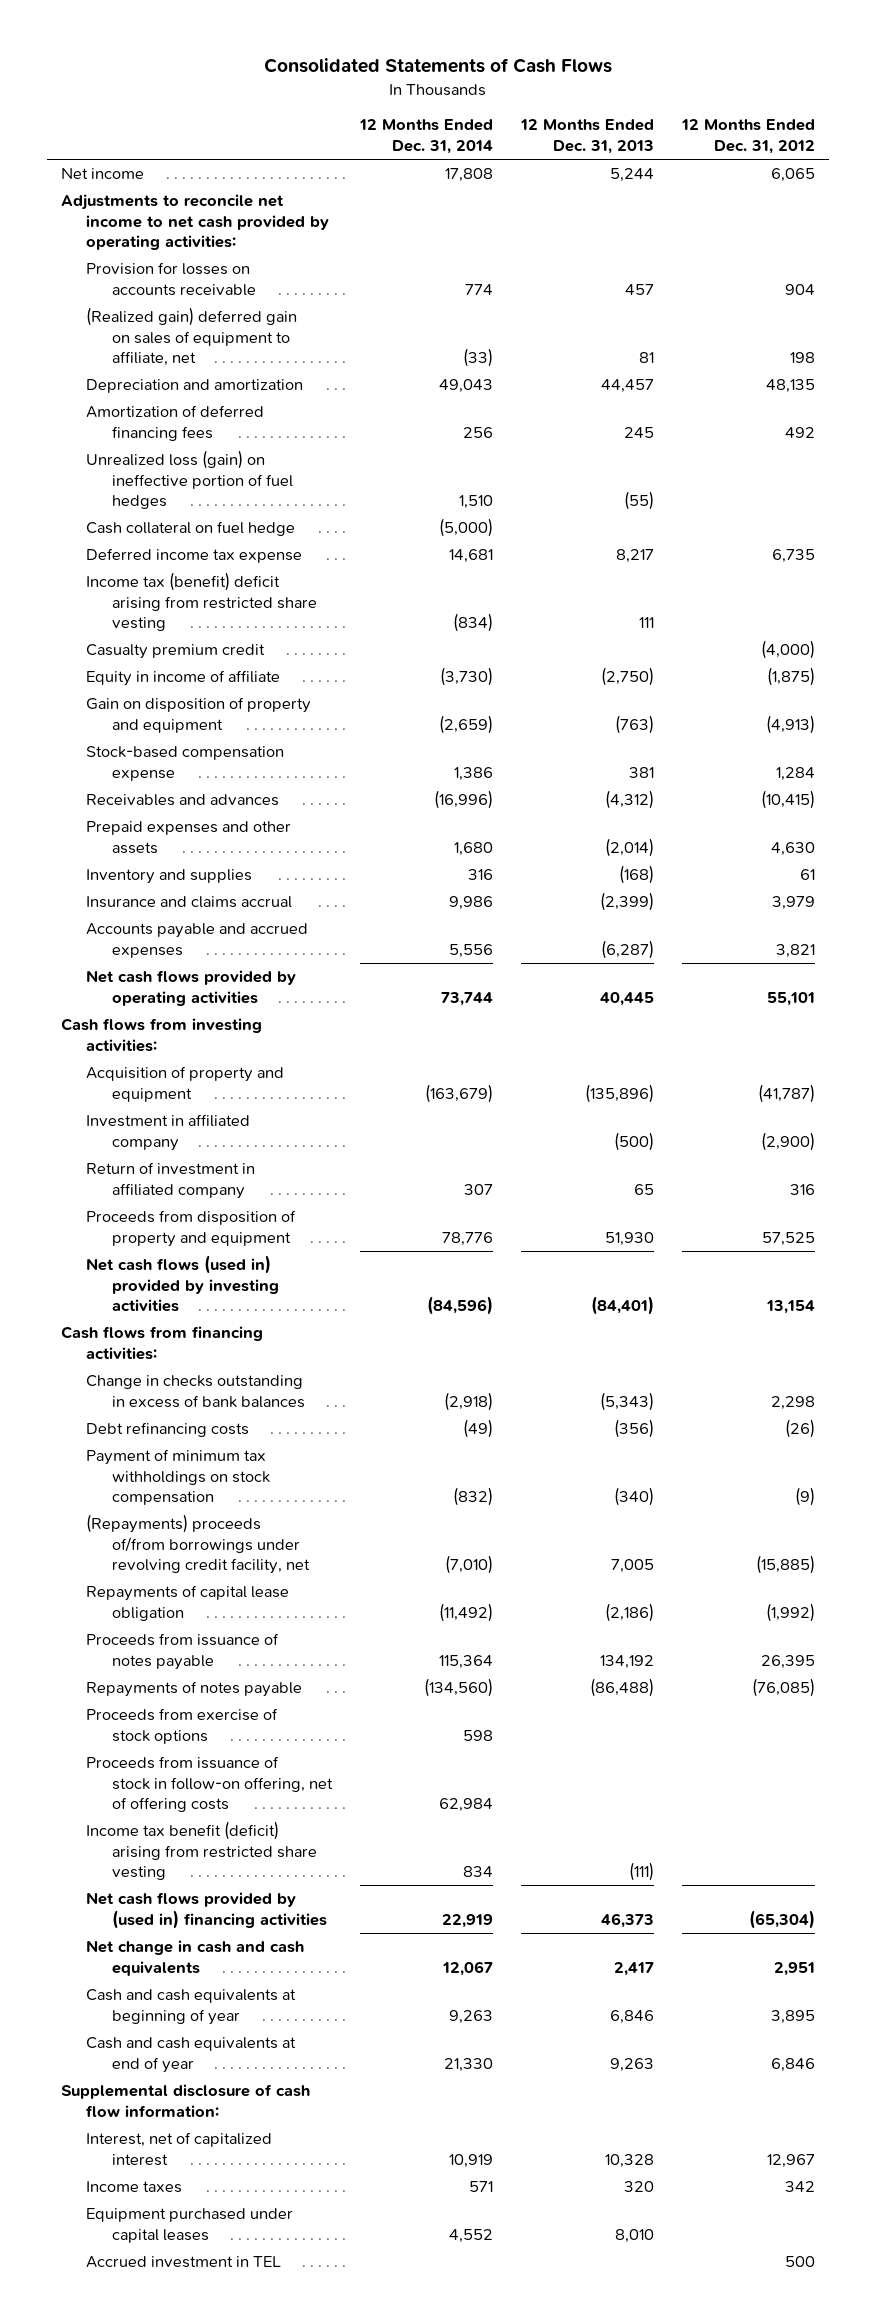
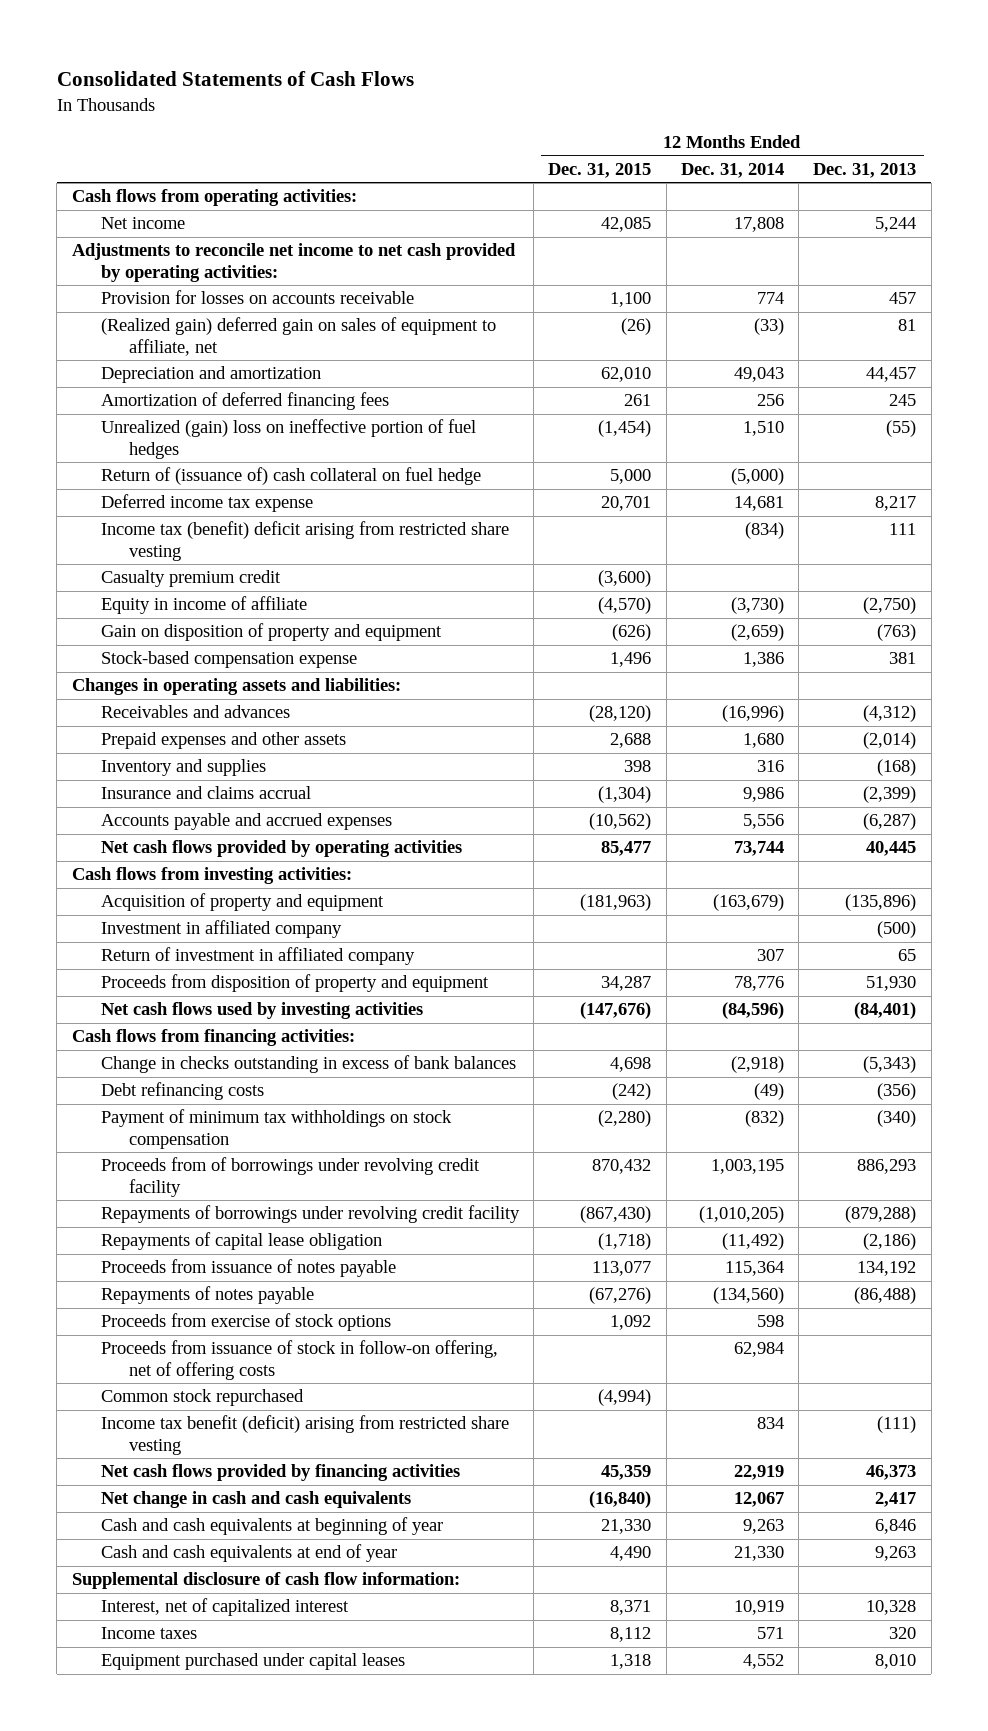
- | 12 Months Ended Dec. 31, 2014 | 12 Months Ended Dec. 31, 2013 | 12 Months Ended Dec. 31, 2012
+ | 12 Months Ended Dec. 31, 2015 | 12 Months Ended Dec. 31, 2014 | 12 Months Ended Dec. 31, 2013
+ Cash flows from operating activities:
- Unrealized loss (gain) on ineffective portion of fuel hedges | 1,510 | (55) |
- Cash collateral on fuel hedge | (5,000) | |
+ Unrealized (gain) loss on ineffective portion of fuel hedges | (1,454) | 1,510 | (55)
+ Return of (issuance of) cash collateral on fuel hedge | 5,000 | (5,000) |
+ Changes in operating assets and liabilities:
- Net cash flows (used in) provided by investing activities | (84,596) | (84,401) | 13,154
+ Net cash flows used by investing activities | (147,676) | (84,596) | (84,401)
- (Repayments) proceeds of/from borrowings under revolving credit facility, net | (7,010) | 7,005 | (15,885)
+ Proceeds from of borrowings under revolving credit facility | 870,432 | 1,003,195 | 886,293
+ Repayments of borrowings under revolving credit facility | (867,430) | (1,010,205) | (879,288)
+ Common stock repurchased | (4,994) | |
- Net cash flows provided by (used in) financing activities | 22,919 | 46,373 | (65,304)
+ Net cash flows provided by financing activities | 45,359 | 22,919 | 46,373
- Accrued investment in TEL | | | 500

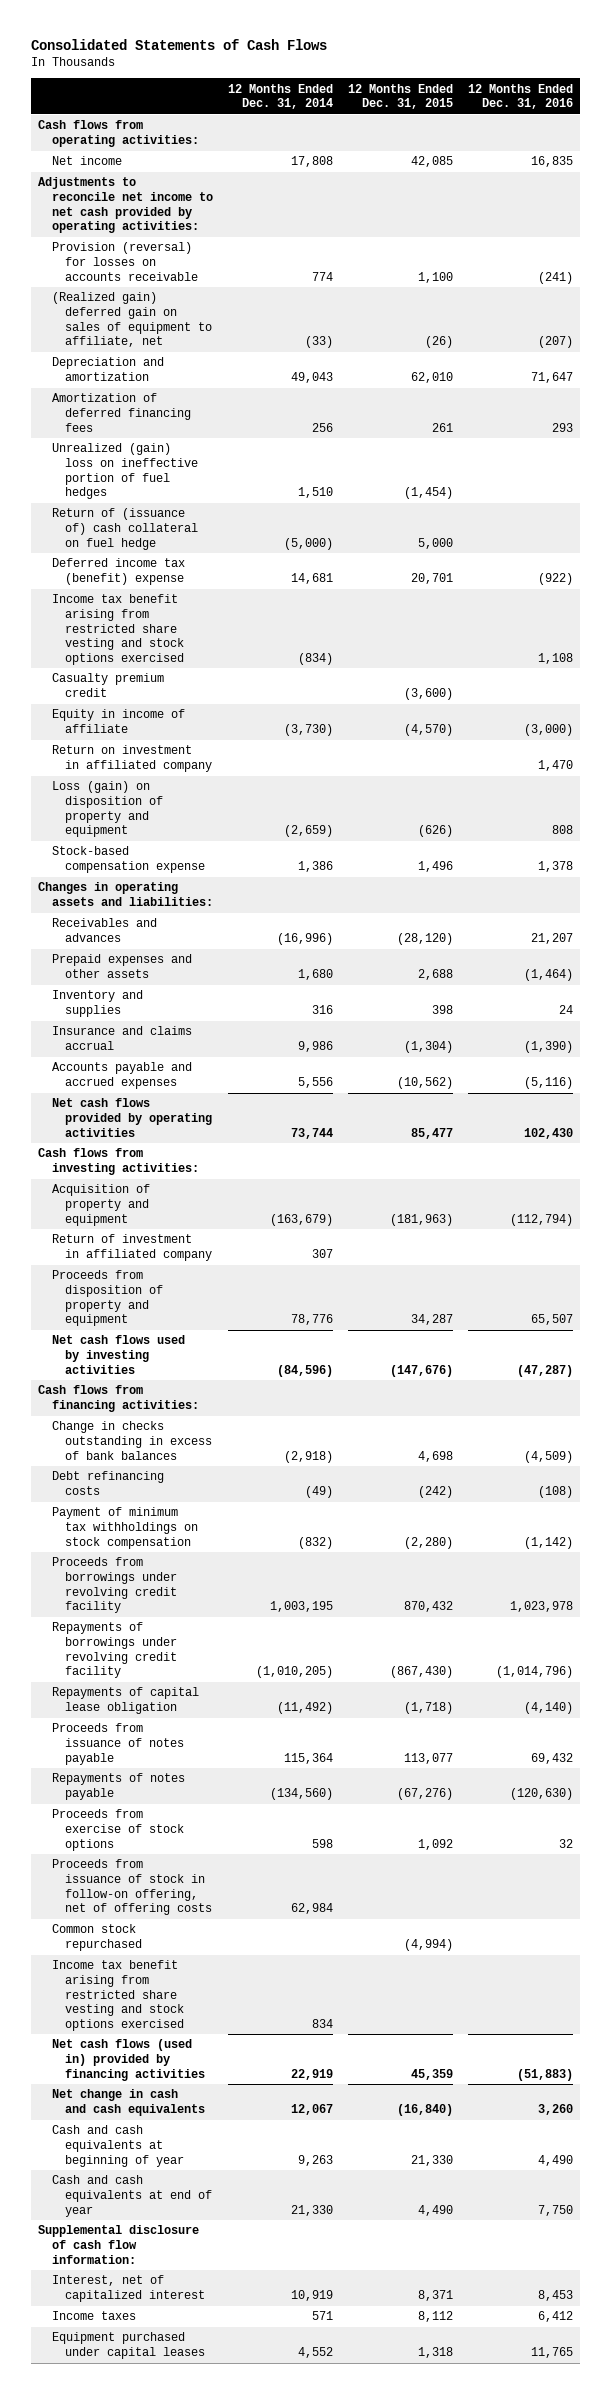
- | 12 Months Ended Dec. 31, 2015 | 12 Months Ended Dec. 31, 2014 | 12 Months Ended Dec. 31, 2013
+ | 12 Months Ended Dec. 31, 2014 | 12 Months Ended Dec. 31, 2015 | 12 Months Ended Dec. 31, 2016
- Provision for losses on accounts receivable | 1,100 | 774 | 457
+ Provision (reversal) for losses on accounts receivable | 774 | 1,100 | (241)
- Deferred income tax expense | 20,701 | 14,681 | 8,217
- Income tax (benefit) deficit arising from restricted share vesting | | (834) | 111
+ Deferred income tax (benefit) expense | 14,681 | 20,701 | (922)
+ Income tax benefit arising from restricted share vesting and stock options exercised | (834) | | 1,108
- Gain on disposition of property and equipment | (626) | (2,659) | (763)
+ Return on investment in affiliated company | | | 1,470
+ Loss (gain) on disposition of property and equipment | (2,659) | (626) | 808
- Investment in affiliated company | | | (500)
- Proceeds from of borrowings under revolving credit facility | 870,432 | 1,003,195 | 886,293
+ Proceeds from borrowings under revolving credit facility | 1,003,195 | 870,432 | 1,023,978
- Income tax benefit (deficit) arising from restricted share vesting | | 834 | (111)
- Net cash flows provided by financing activities | 45,359 | 22,919 | 46,373
+ Income tax benefit arising from restricted share vesting and stock options exercised | 834 | |
+ Net cash flows (used in) provided by financing activities | 22,919 | 45,359 | (51,883)

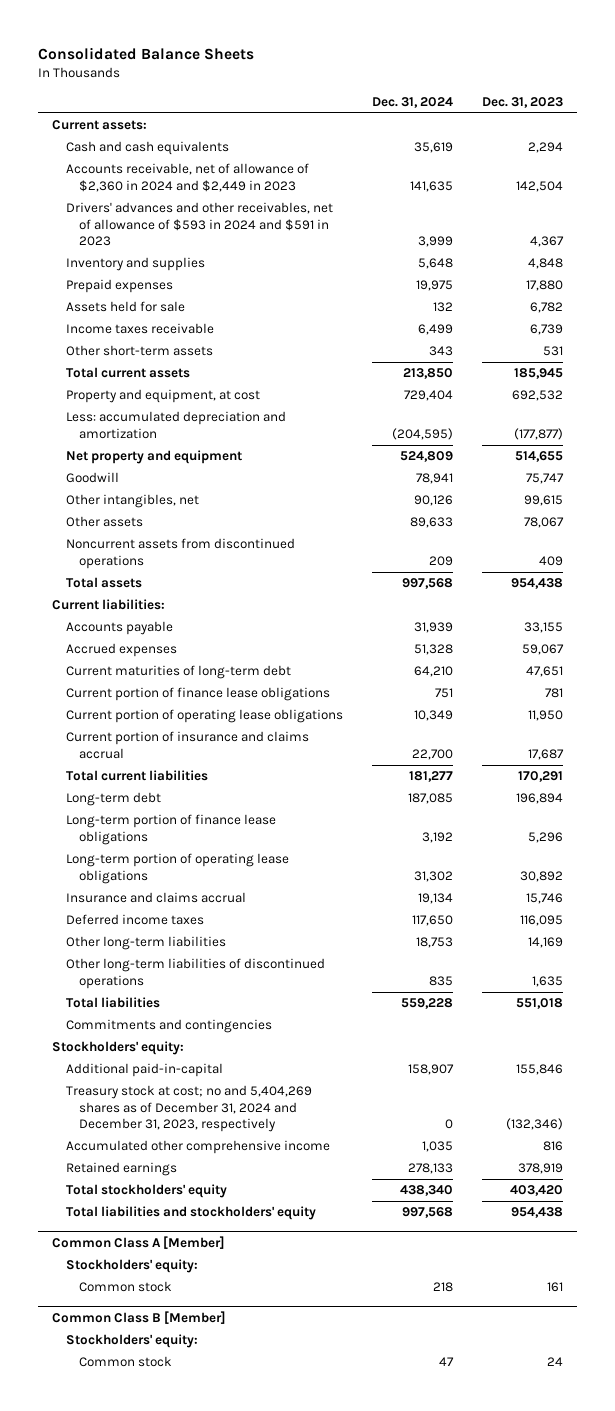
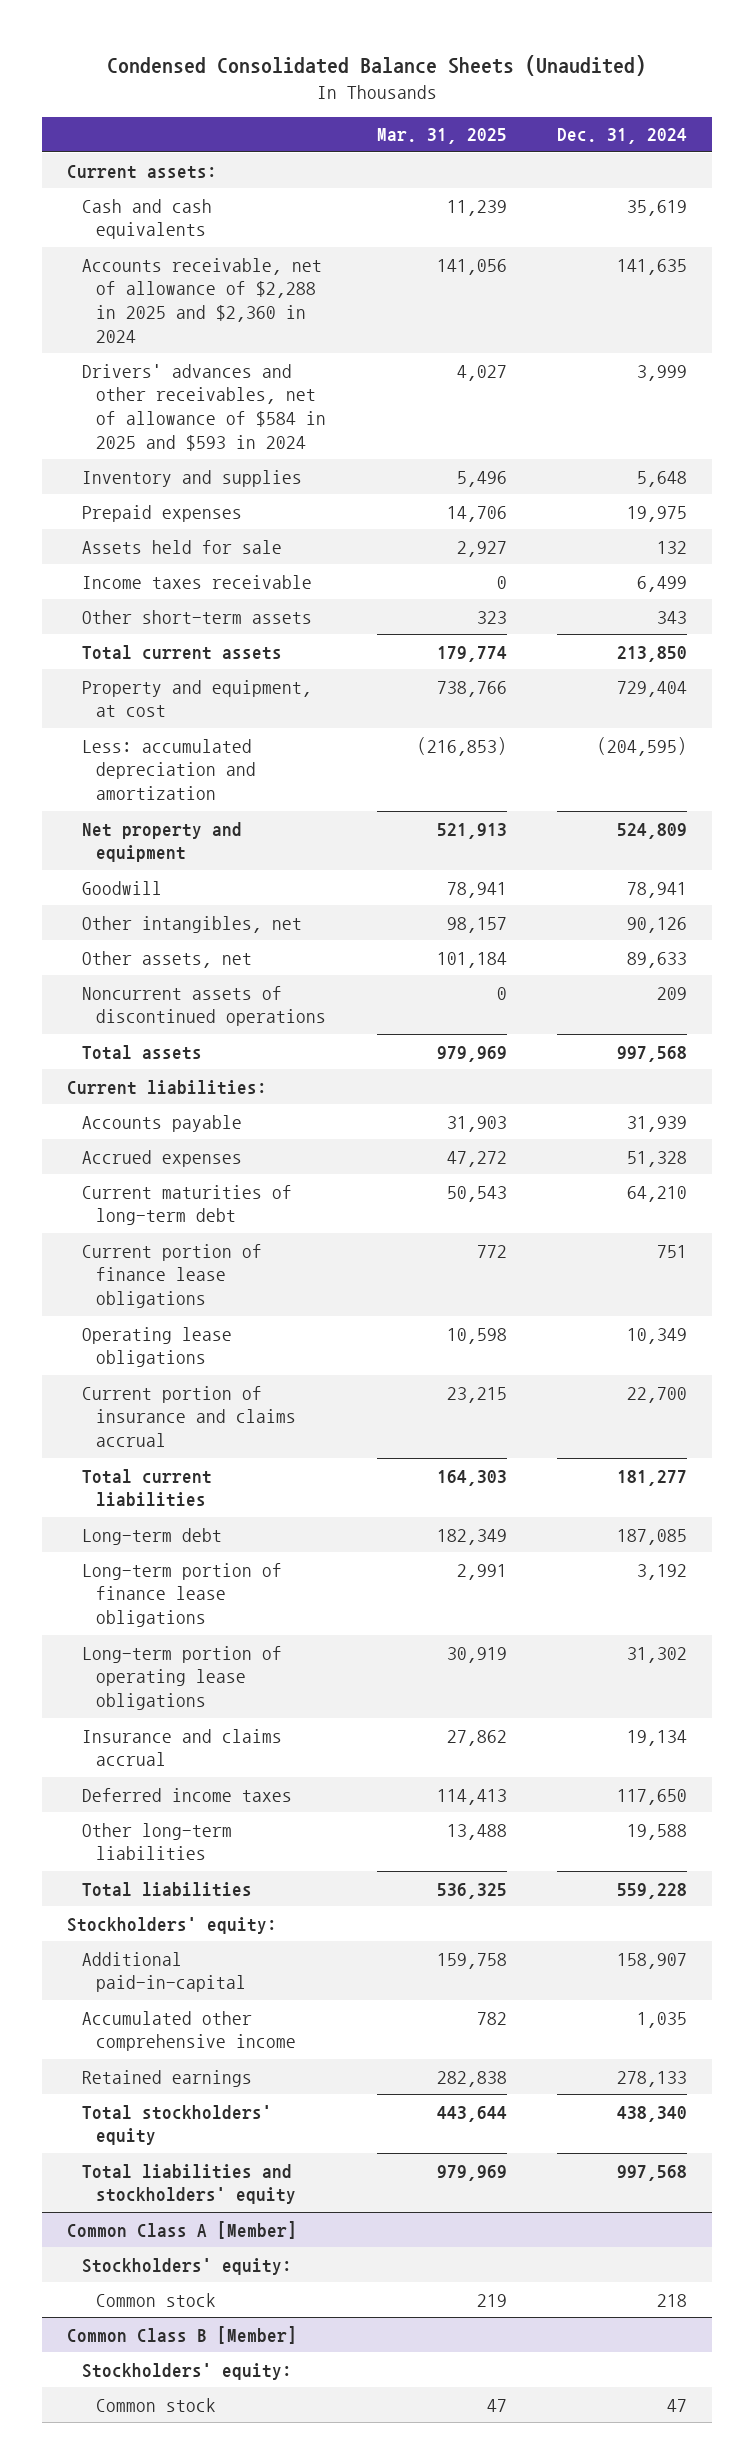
- Consolidated Balance Sheets
+ Condensed Consolidated Balance Sheets (Unaudited)
- | Dec. 31, 2024 | Dec. 31, 2023
+ | Mar. 31, 2025 | Dec. 31, 2024
- Accounts receivable, net of allowance of $2,360 in 2024 and $2,449 in 2023 | 141,635 | 142,504
- Drivers' advances and other receivables, net of allowance of $593 in 2024 and $591 in 2023 | 3,999 | 4,367
+ Accounts receivable, net of allowance of $2,288 in 2025 and $2,360 in 2024 | 141,056 | 141,635
+ Drivers' advances and other receivables, net of allowance of $584 in 2025 and $593 in 2024 | 4,027 | 3,999
- Other assets | 89,633 | 78,067
- Noncurrent assets from discontinued operations | 209 | 409
+ Other assets, net | 101,184 | 89,633
+ Noncurrent assets of discontinued operations | 0 | 209
- Current portion of operating lease obligations | 10,349 | 11,950
+ Operating lease obligations | 10,598 | 10,349
- Other long-term liabilities | 18,753 | 14,169
- Other long-term liabilities of discontinued operations | 835 | 1,635
+ Other long-term liabilities | 13,488 | 19,588
- Commitments and contingencies
- Treasury stock at cost; no and 5,404,269 shares as of December 31, 2024 and December 31, 2023, respectively | 0 | (132,346)

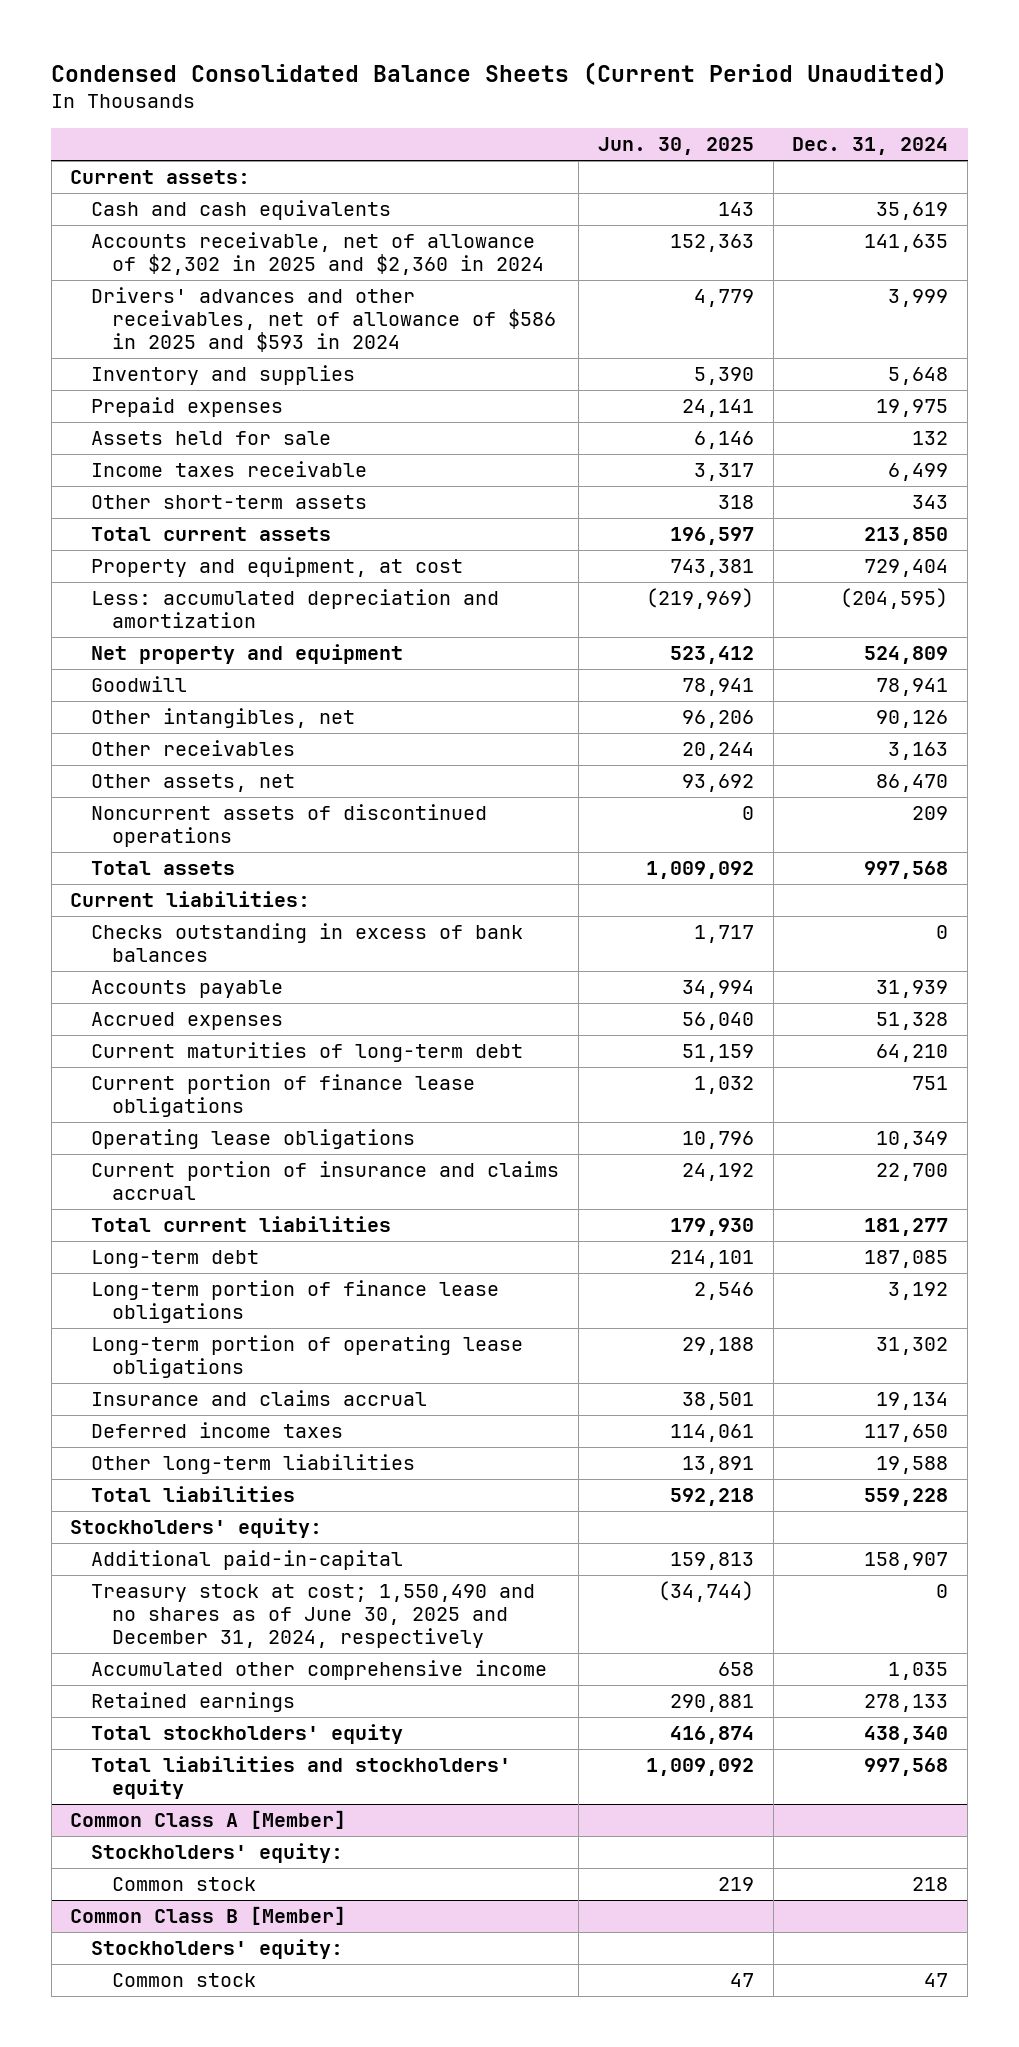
- Condensed Consolidated Balance Sheets (Unaudited)
+ Condensed Consolidated Balance Sheets (Current Period Unaudited)
- | Mar. 31, 2025 | Dec. 31, 2024
+ | Jun. 30, 2025 | Dec. 31, 2024
- Accounts receivable, net of allowance of $2,288 in 2025 and $2,360 in 2024 | 141,056 | 141,635
- Drivers' advances and other receivables, net of allowance of $584 in 2025 and $593 in 2024 | 4,027 | 3,999
+ Accounts receivable, net of allowance of $2,302 in 2025 and $2,360 in 2024 | 152,363 | 141,635
+ Drivers' advances and other receivables, net of allowance of $586 in 2025 and $593 in 2024 | 4,779 | 3,999
- Other assets, net | 101,184 | 89,633
+ Other receivables | 20,244 | 3,163
+ Other assets, net | 93,692 | 86,470
+ Checks outstanding in excess of bank balances | 1,717 | 0
+ Treasury stock at cost; 1,550,490 and no shares as of June 30, 2025 and December 31, 2024, respectively | (34,744) | 0

